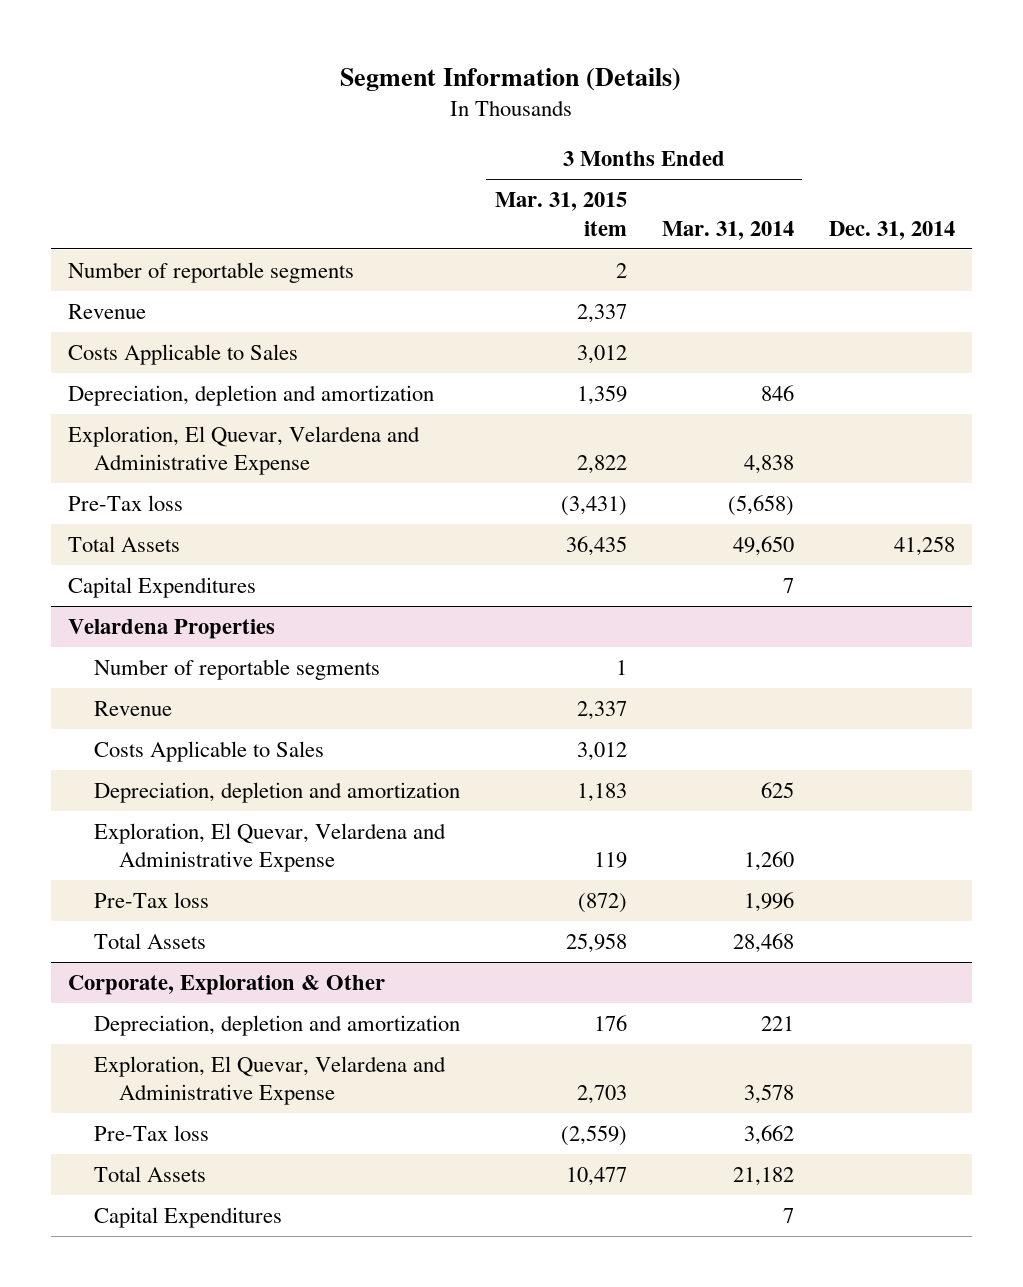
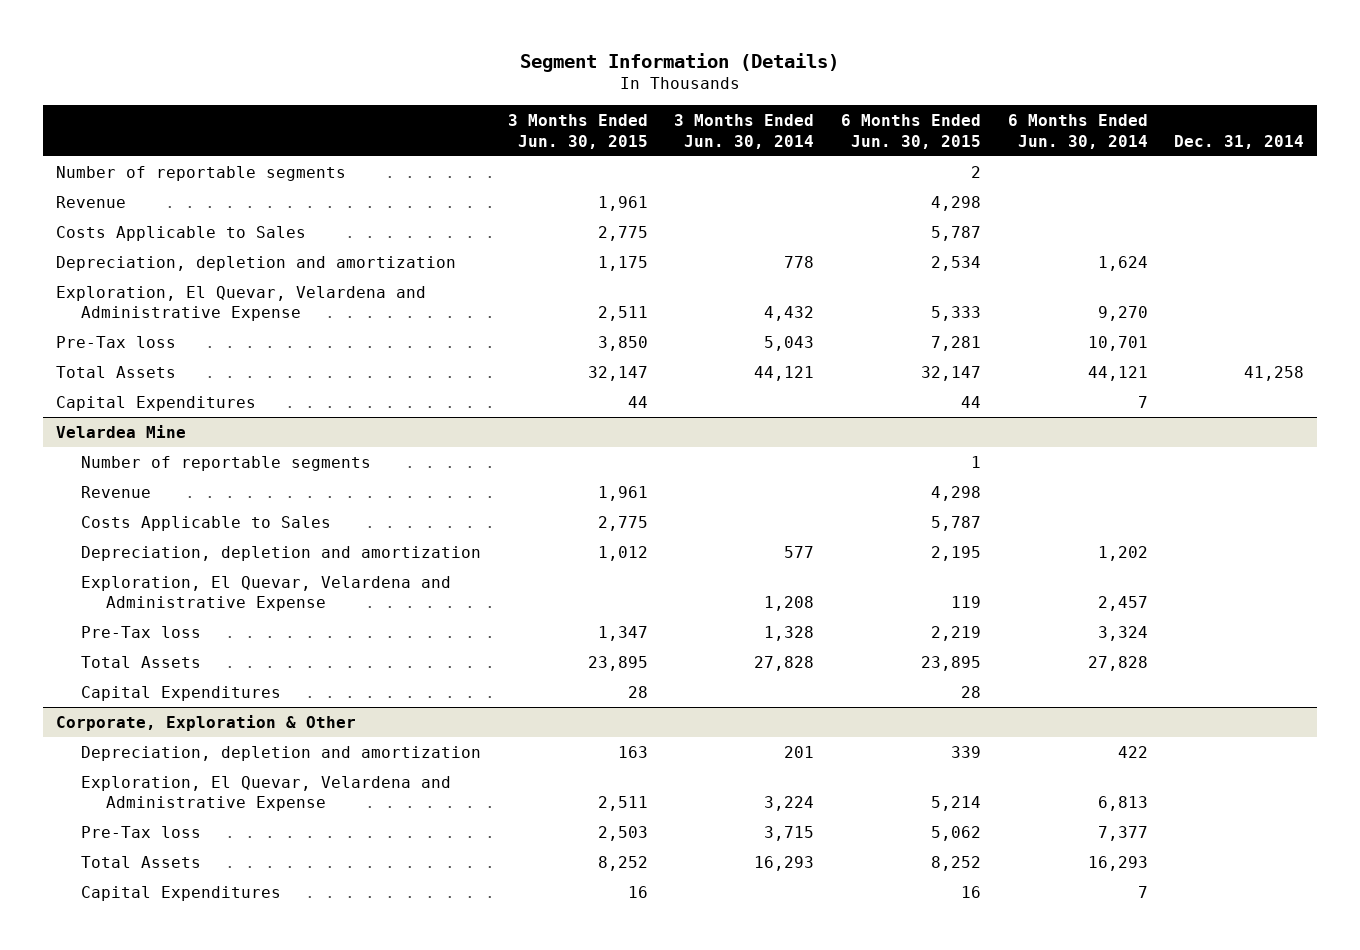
- | 3 Months Ended Mar. 31, 2015 item | 3 Months Ended Mar. 31, 2014 | Dec. 31, 2014
+ | 3 Months Ended Jun. 30, 2015 | 3 Months Ended Jun. 30, 2014 | 6 Months Ended Jun. 30, 2015 | 6 Months Ended Jun. 30, 2014 | Dec. 31, 2014
- Velardena Properties
+ Velardea Mine
+ Capital Expenditures | 28 | | 28 | |

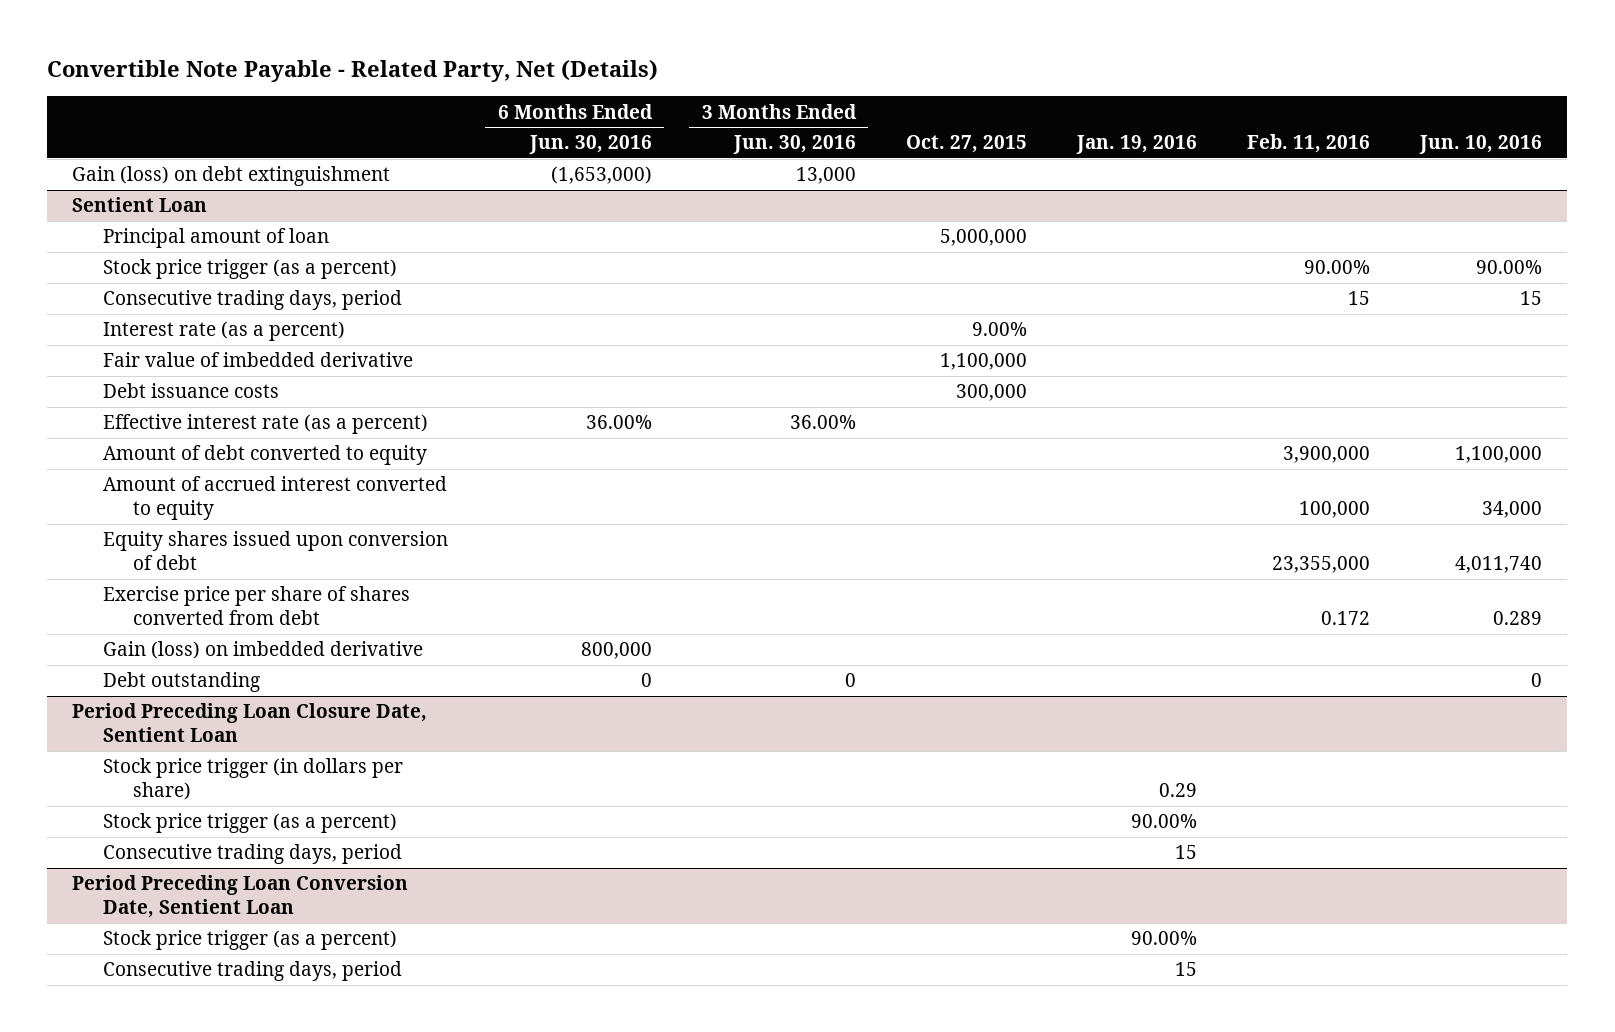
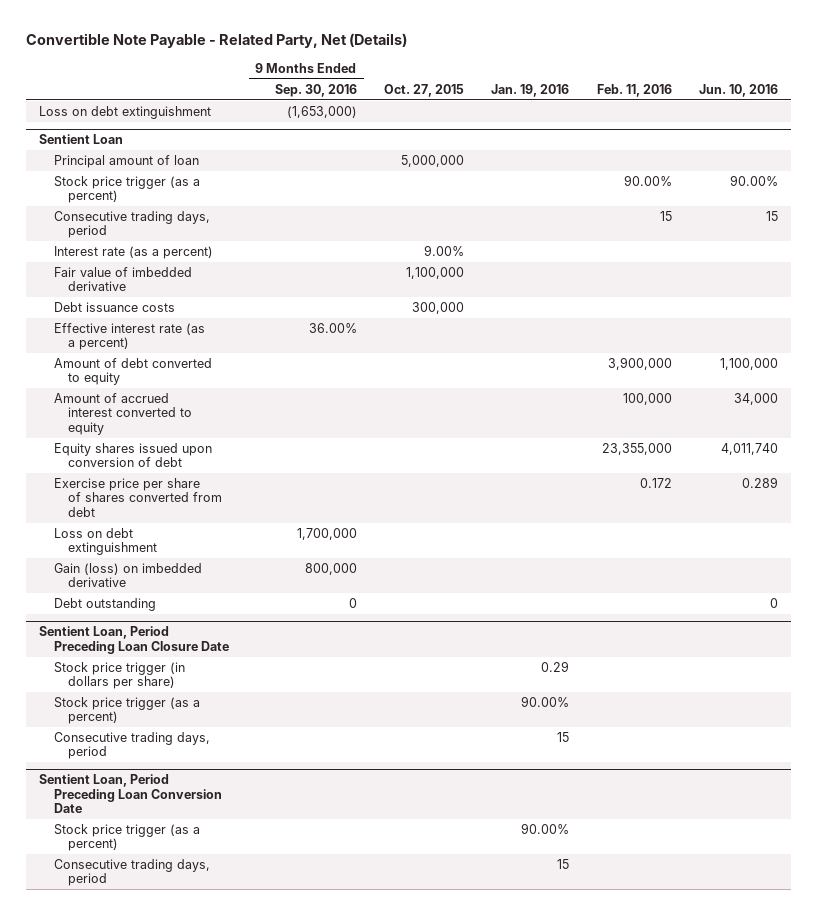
- | 6 Months Ended Jun. 30, 2016 | 3 Months Ended Jun. 30, 2016 | Oct. 27, 2015 | Jan. 19, 2016 | Feb. 11, 2016 | Jun. 10, 2016
+ | 9 Months Ended Sep. 30, 2016 | Oct. 27, 2015 | Jan. 19, 2016 | Feb. 11, 2016 | Jun. 10, 2016
- Gain (loss) on debt extinguishment | (1,653,000) | 13,000 | | | |
+ Loss on debt extinguishment | (1,653,000) | | | |
@ Sentient Loan
+ Loss on debt extinguishment | 1,700,000 | | | |
- Period Preceding Loan Closure Date, Sentient Loan
+ Sentient Loan, Period Preceding Loan Closure Date
- Period Preceding Loan Conversion Date, Sentient Loan
+ Sentient Loan, Period Preceding Loan Conversion Date

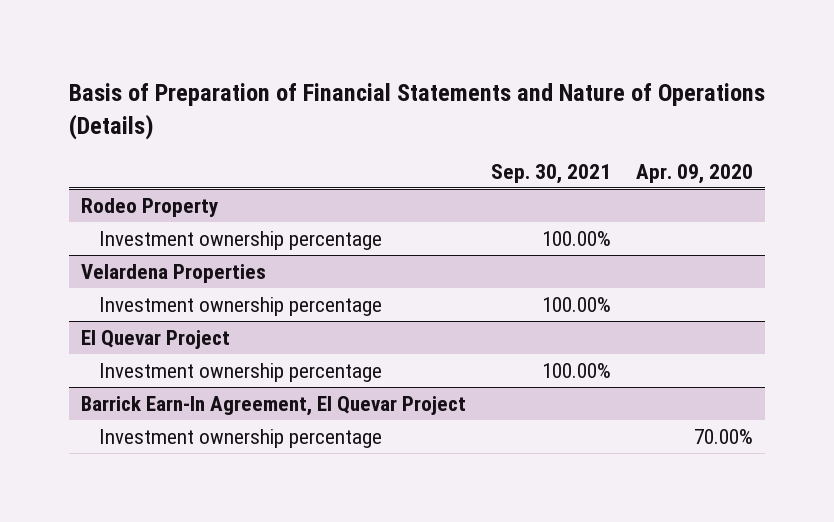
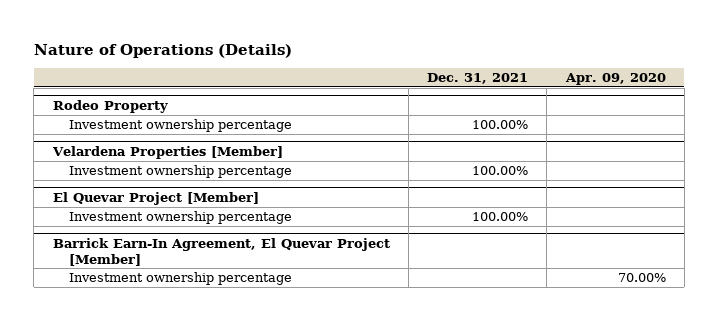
- Basis of Preparation of Financial Statements and Nature of Operations (Details)
+ Nature of Operations (Details)
- | Sep. 30, 2021 | Apr. 09, 2020
+ | Dec. 31, 2021 | Apr. 09, 2020
- Velardena Properties
+ Velardena Properties [Member]
- El Quevar Project
+ El Quevar Project [Member]
- Barrick Earn-In Agreement, El Quevar Project
+ Barrick Earn-In Agreement, El Quevar Project [Member]

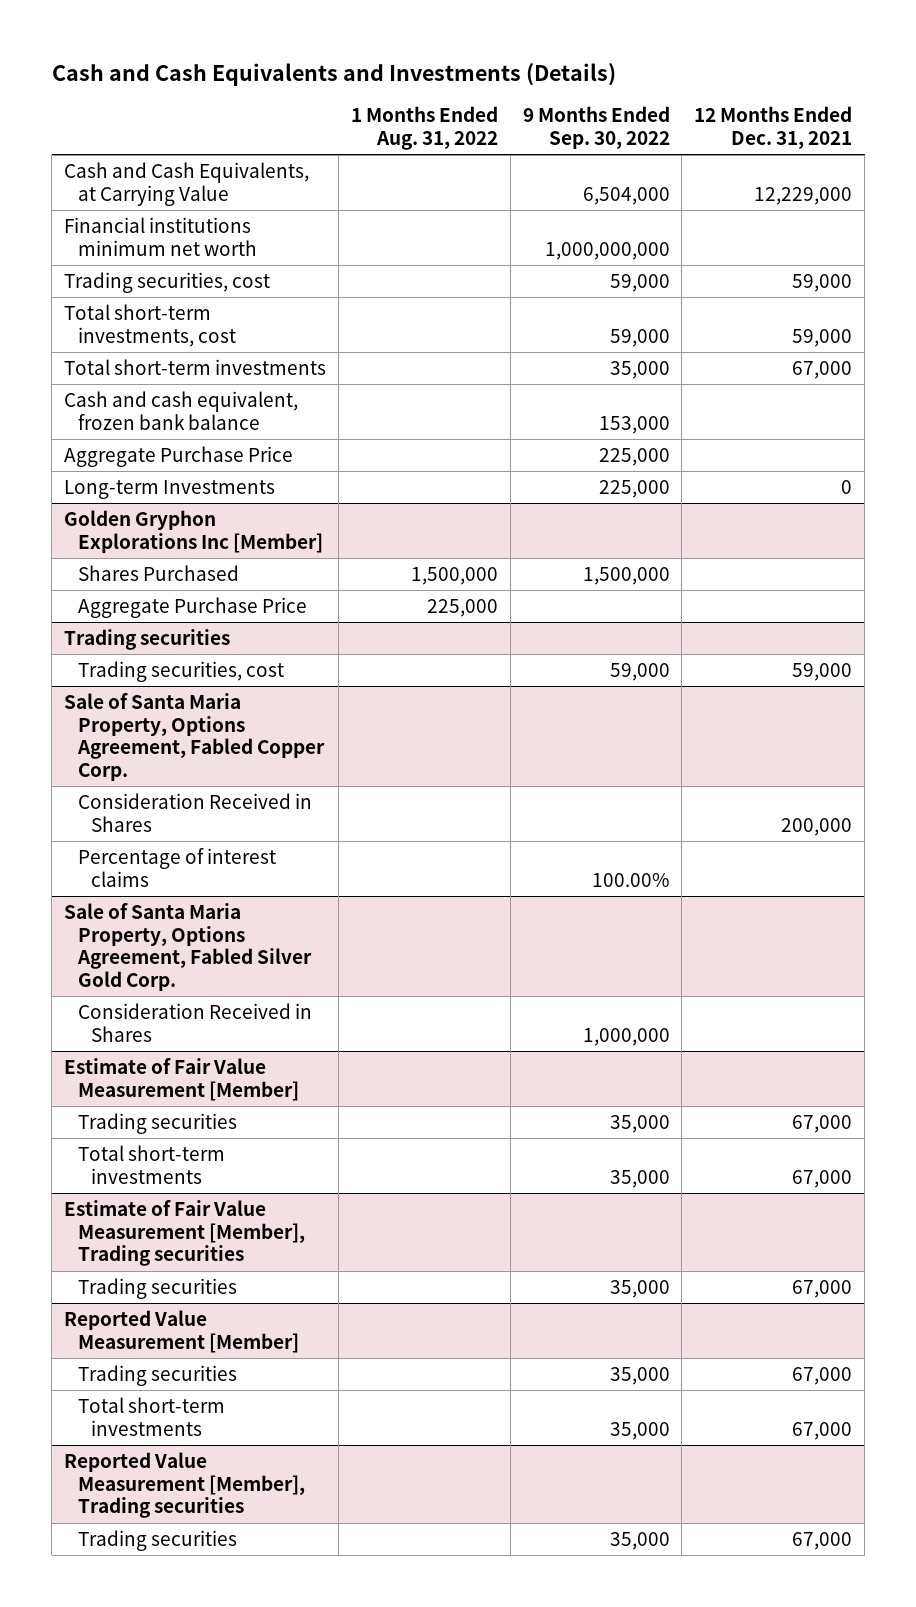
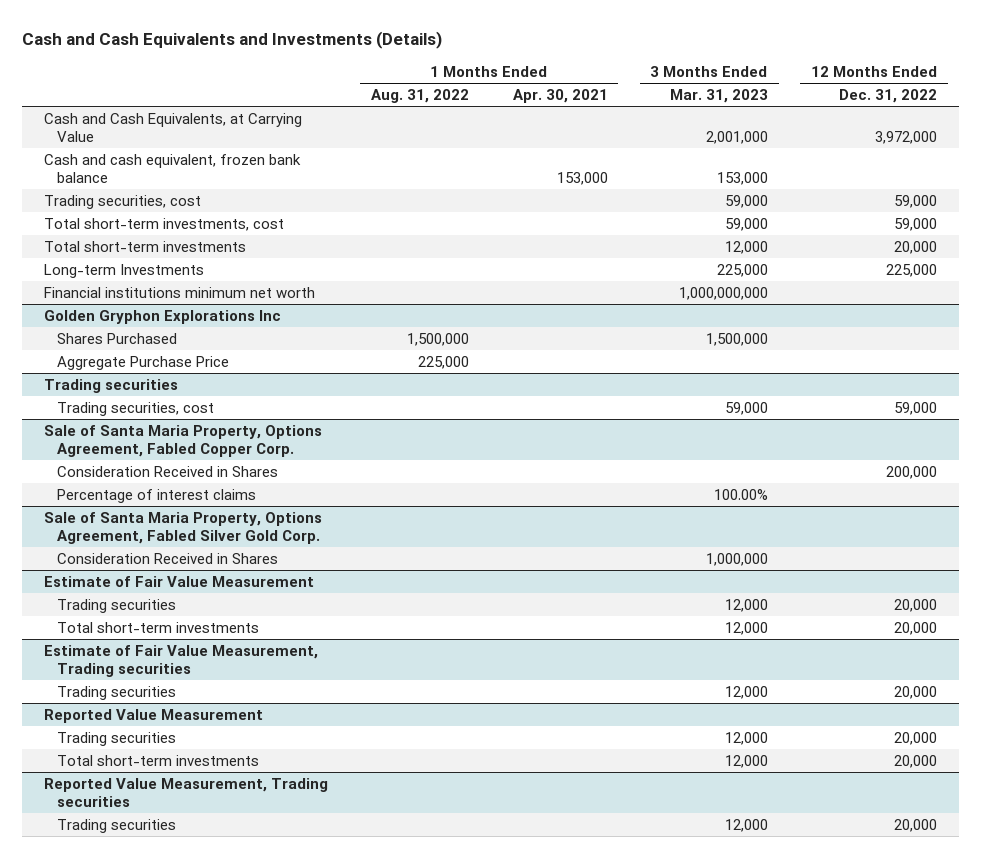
- | 1 Months Ended Aug. 31, 2022 | 9 Months Ended Sep. 30, 2022 | 12 Months Ended Dec. 31, 2021
+ | 1 Months Ended Aug. 31, 2022 | 1 Months Ended Apr. 30, 2021 | 3 Months Ended Mar. 31, 2023 | 12 Months Ended Dec. 31, 2022
moved up: Cash and cash equivalent, frozen bank balance | | 153,000 | 153,000 |
- Aggregate Purchase Price | | 225,000 |
- Golden Gryphon Explorations Inc [Member]
moved down: Financial institutions minimum net worth | | | 1,000,000,000 |
+ Golden Gryphon Explorations Inc
- Estimate of Fair Value Measurement [Member]
+ Estimate of Fair Value Measurement
- Estimate of Fair Value Measurement [Member], Trading securities
+ Estimate of Fair Value Measurement, Trading securities
- Reported Value Measurement [Member]
+ Reported Value Measurement
- Reported Value Measurement [Member], Trading securities
+ Reported Value Measurement, Trading securities

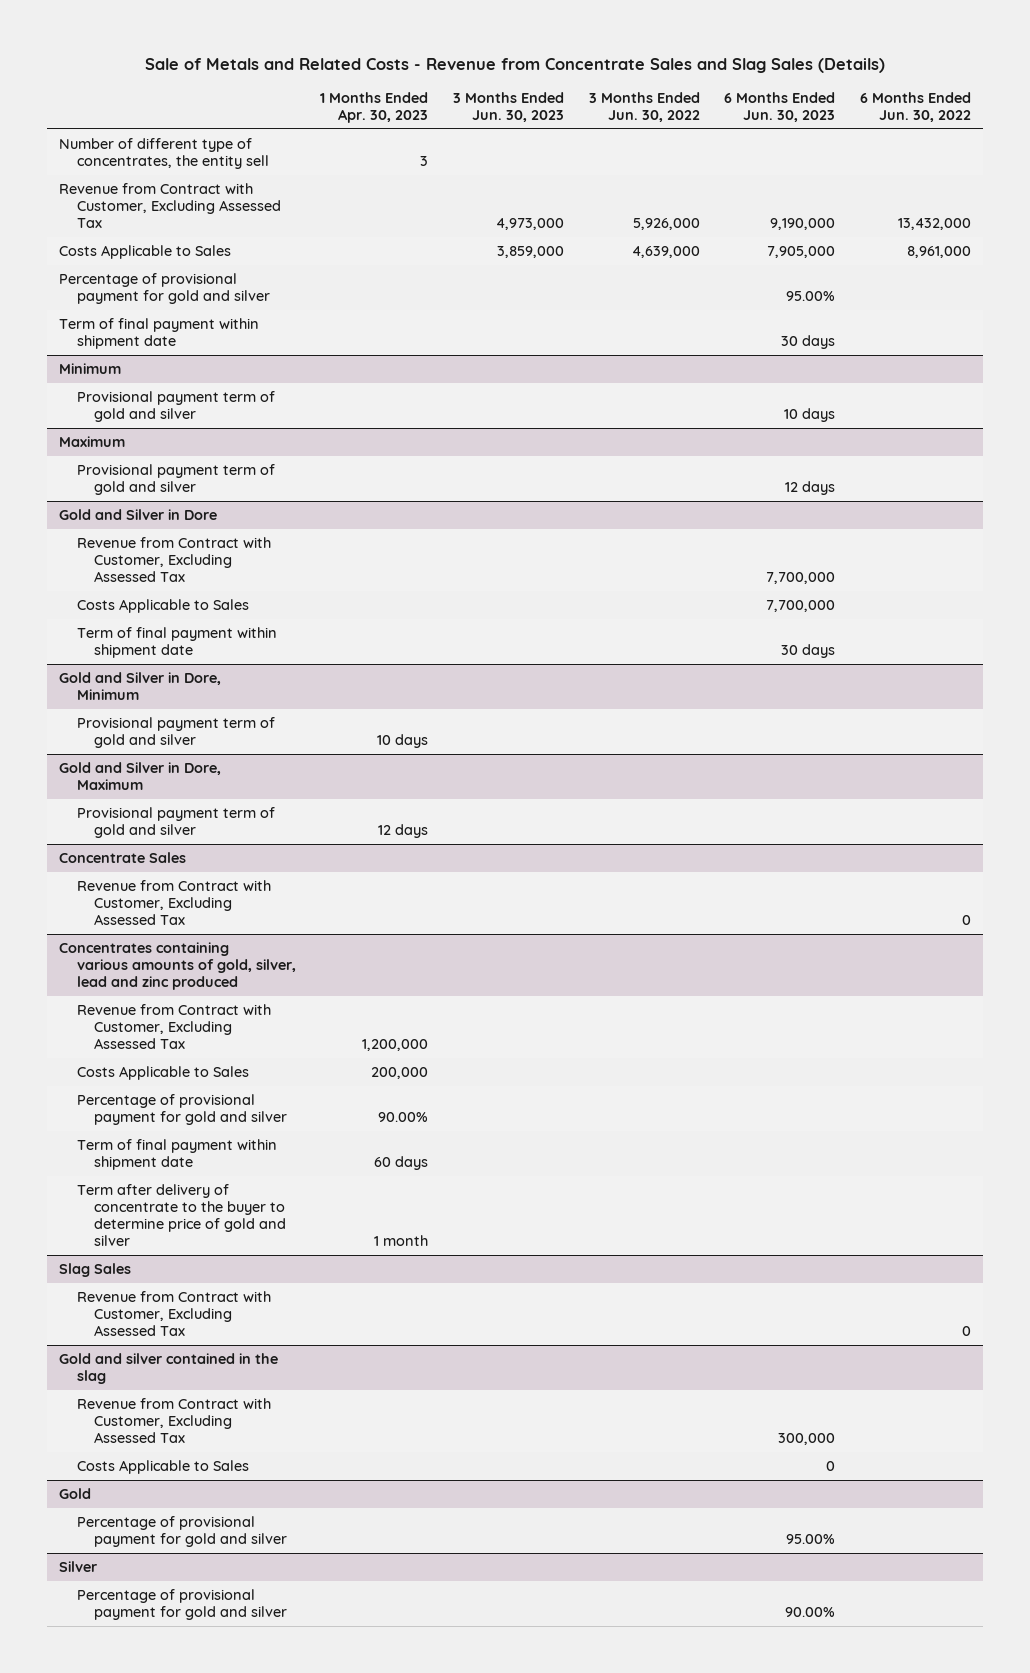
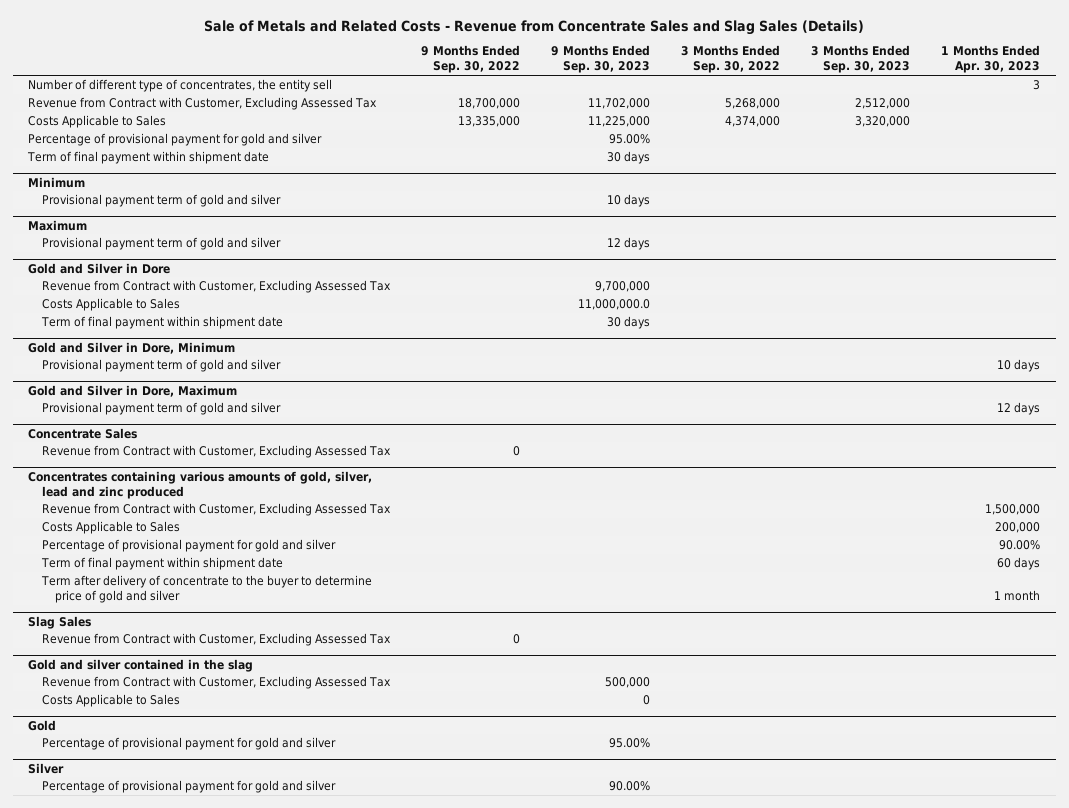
- | 1 Months Ended Apr. 30, 2023 | 3 Months Ended Jun. 30, 2023 | 3 Months Ended Jun. 30, 2022 | 6 Months Ended Jun. 30, 2023 | 6 Months Ended Jun. 30, 2022
+ | 9 Months Ended Sep. 30, 2022 | 9 Months Ended Sep. 30, 2023 | 3 Months Ended Sep. 30, 2022 | 3 Months Ended Sep. 30, 2023 | 1 Months Ended Apr. 30, 2023
@ Concentrates containing various amounts of gold, silver, lead and zinc produced
- Revenue from Contract with Customer, Excluding Assessed Tax | 1,200,000 | | | |
+ Revenue from Contract with Customer, Excluding Assessed Tax | | | | | 1,500,000

